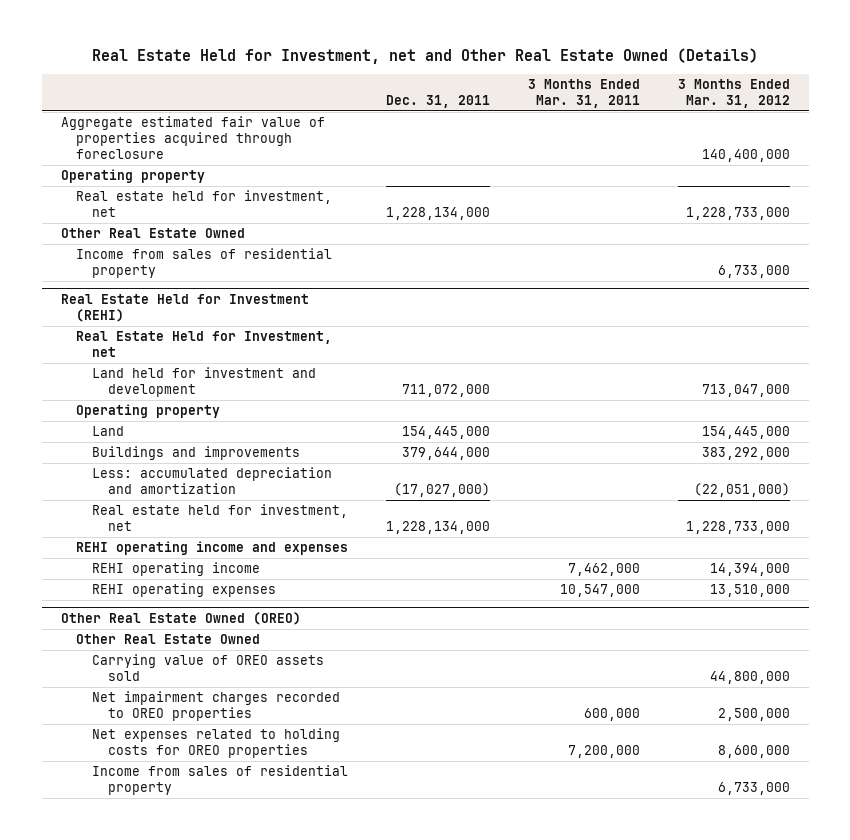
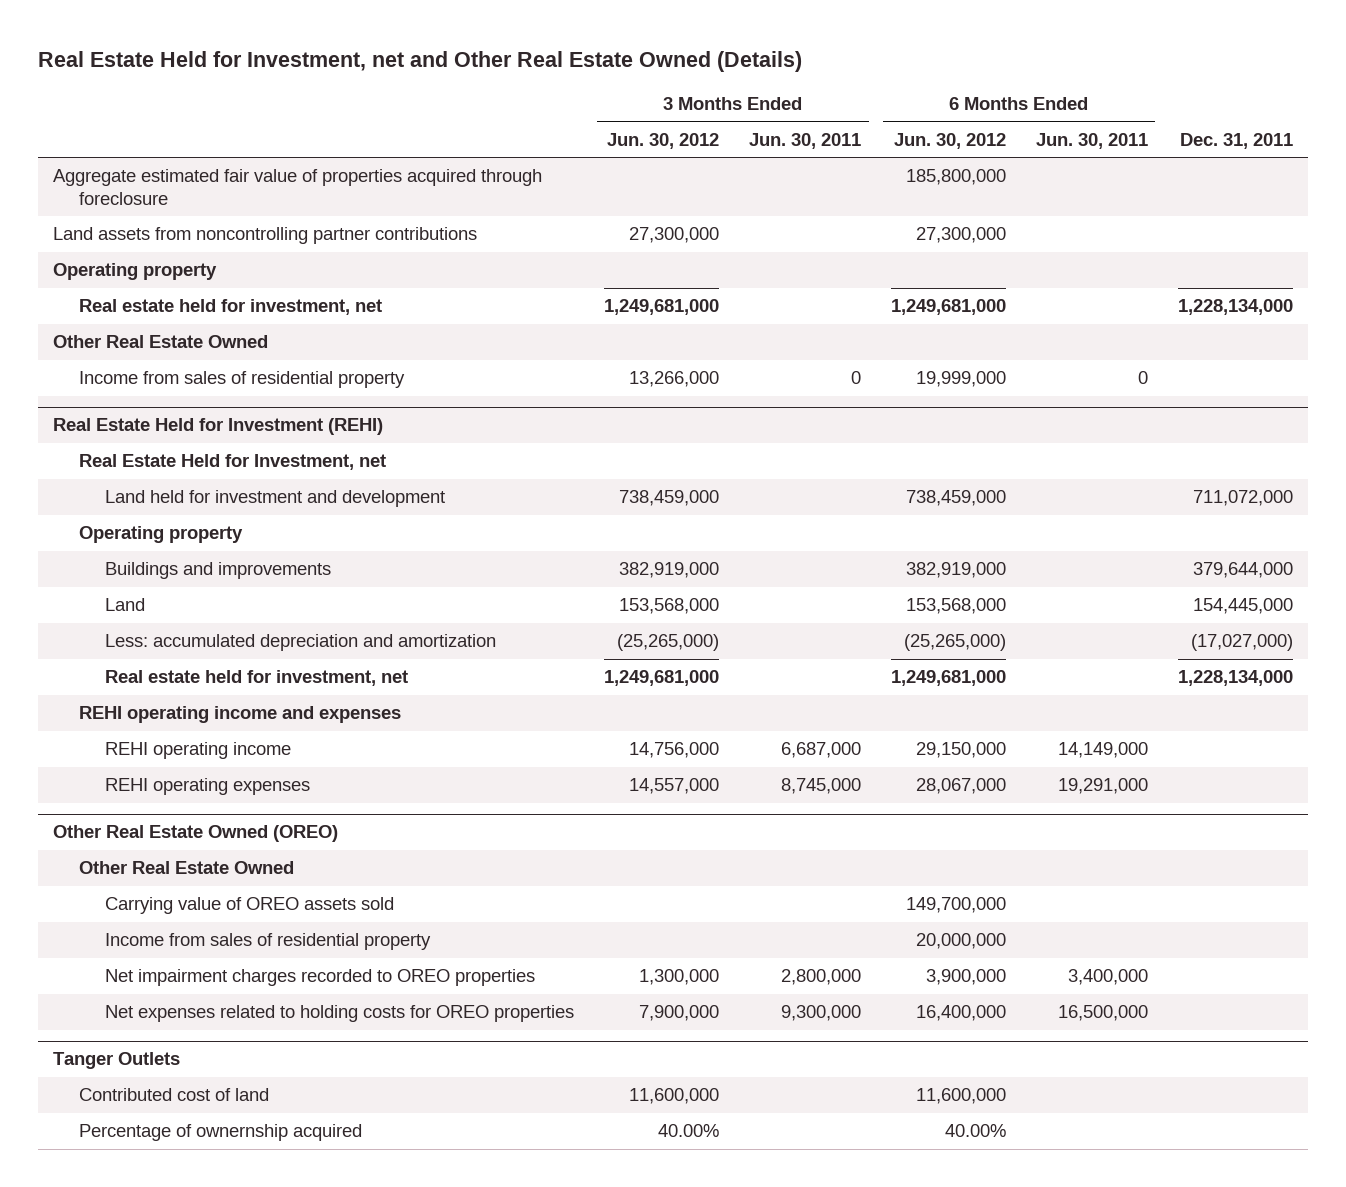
- | Dec. 31, 2011 | 3 Months Ended Mar. 31, 2011 | 3 Months Ended Mar. 31, 2012
+ | 3 Months Ended Jun. 30, 2012 | 3 Months Ended Jun. 30, 2011 | 6 Months Ended Jun. 30, 2012 | 6 Months Ended Jun. 30, 2011 | Dec. 31, 2011
+ Land assets from noncontrolling partner contributions | 27,300,000 | | 27,300,000 | |
@ Real Estate Held for Investment (REHI)
moved down: Land | 153,568,000 | | 153,568,000 | | 154,445,000
@ Other Real Estate Owned (OREO)
moved up: Income from sales of residential property | | | 20,000,000 | |
+ Tanger Outlets
+ Contributed cost of land | 11,600,000 | | 11,600,000 | |
+ Percentage of ownernship acquired | 40.00% | | 40.00% | |

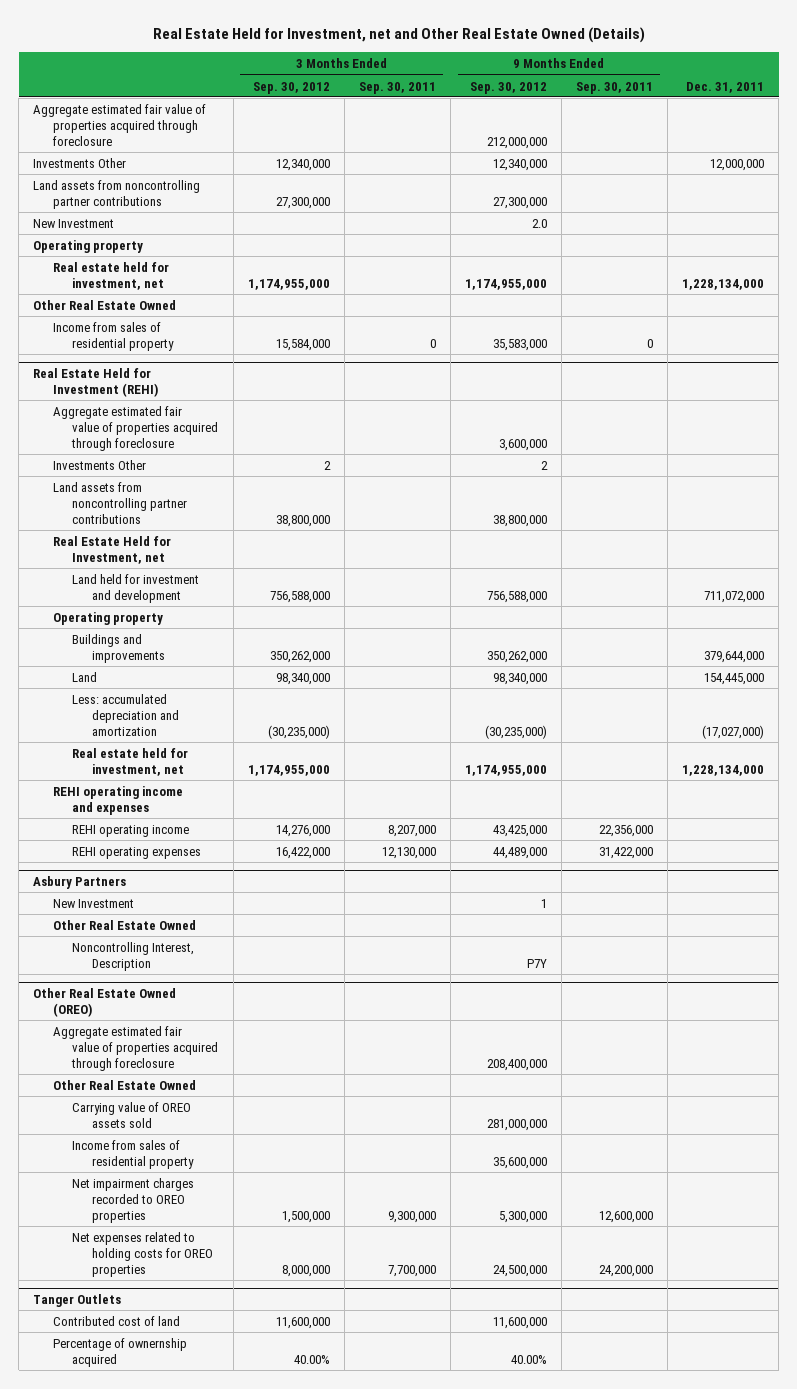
- | 3 Months Ended Jun. 30, 2012 | 3 Months Ended Jun. 30, 2011 | 6 Months Ended Jun. 30, 2012 | 6 Months Ended Jun. 30, 2011 | Dec. 31, 2011
+ | 3 Months Ended Sep. 30, 2012 | 3 Months Ended Sep. 30, 2011 | 9 Months Ended Sep. 30, 2012 | 9 Months Ended Sep. 30, 2011 | Dec. 31, 2011
+ Investments Other | 12,340,000 | | 12,340,000 | | 12,000,000
+ New Investment | | | 2.0 | |
@ Real Estate Held for Investment (REHI)
+ Aggregate estimated fair value of properties acquired through foreclosure | | | 3,600,000 | |
+ Investments Other | 2 | | 2 | |
+ Land assets from noncontrolling partner contributions | 38,800,000 | | 38,800,000 | |
+ Asbury Partners
+ New Investment | | | 1 | |
+ Other Real Estate Owned
+ Noncontrolling Interest, Description | | | P7Y | |
@ Other Real Estate Owned (OREO)
+ Aggregate estimated fair value of properties acquired through foreclosure | | | 208,400,000 | |

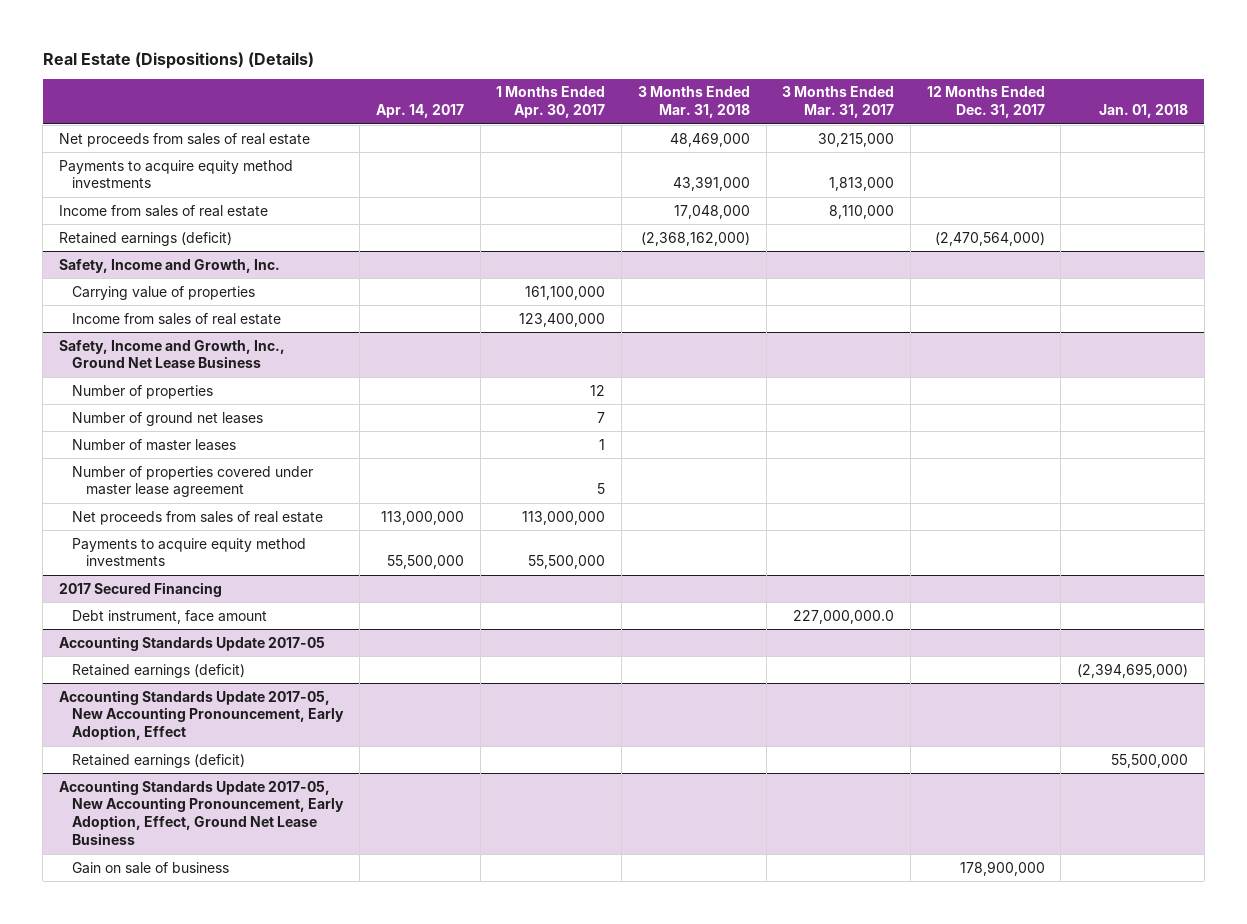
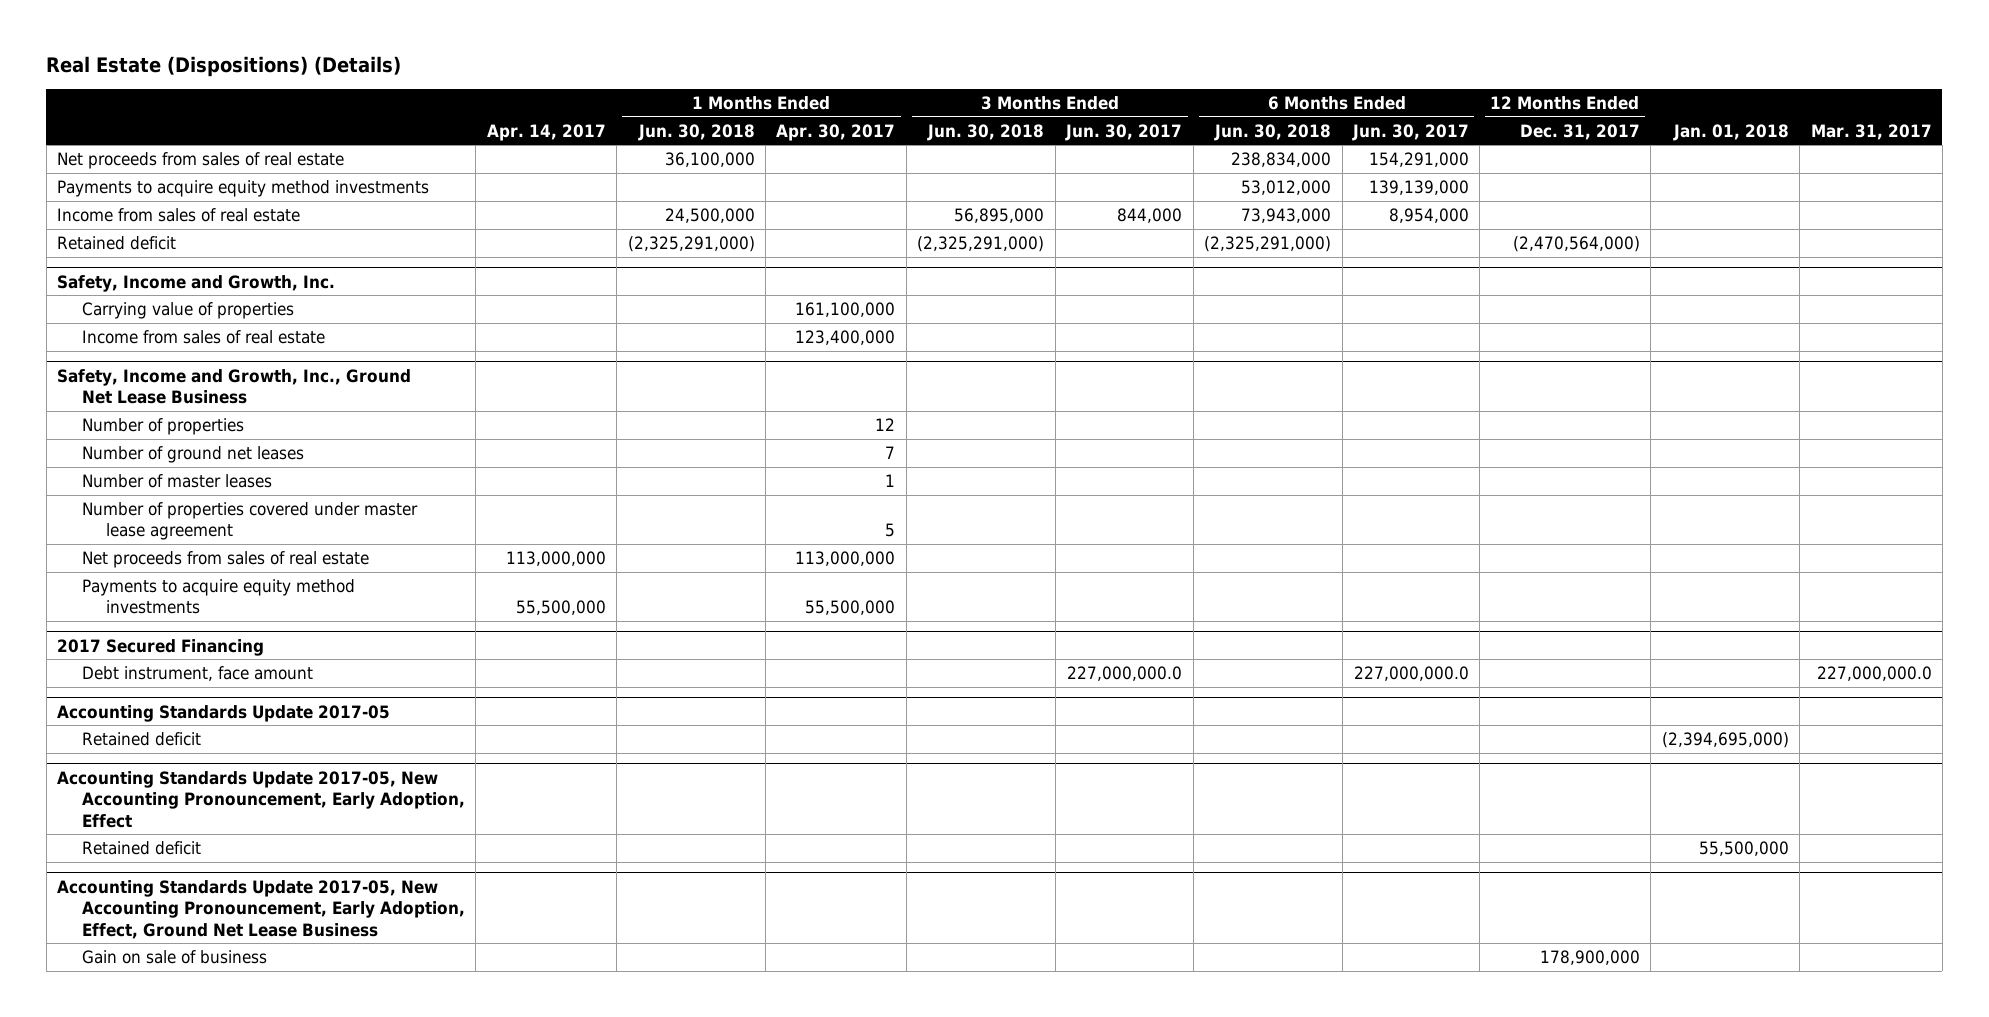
- | Apr. 14, 2017 | 1 Months Ended Apr. 30, 2017 | 3 Months Ended Mar. 31, 2018 | 3 Months Ended Mar. 31, 2017 | 12 Months Ended Dec. 31, 2017 | Jan. 01, 2018
+ | Apr. 14, 2017 | 1 Months Ended Jun. 30, 2018 | 1 Months Ended Apr. 30, 2017 | 3 Months Ended Jun. 30, 2018 | 3 Months Ended Jun. 30, 2017 | 6 Months Ended Jun. 30, 2018 | 6 Months Ended Jun. 30, 2017 | 12 Months Ended Dec. 31, 2017 | Jan. 01, 2018 | Mar. 31, 2017
- Retained earnings (deficit) | | | (2,368,162,000) | | (2,470,564,000) |
+ Retained deficit | | (2,325,291,000) | | (2,325,291,000) | | (2,325,291,000) | | (2,470,564,000) | |
@ Accounting Standards Update 2017-05
- Retained earnings (deficit) | | | | | | (2,394,695,000)
+ Retained deficit | | | | | | | | | (2,394,695,000) |
@ Accounting Standards Update 2017-05, New Accounting Pronouncement, Early Adoption, Effect
- Retained earnings (deficit) | | | | | | 55,500,000
+ Retained deficit | | | | | | | | | 55,500,000 |

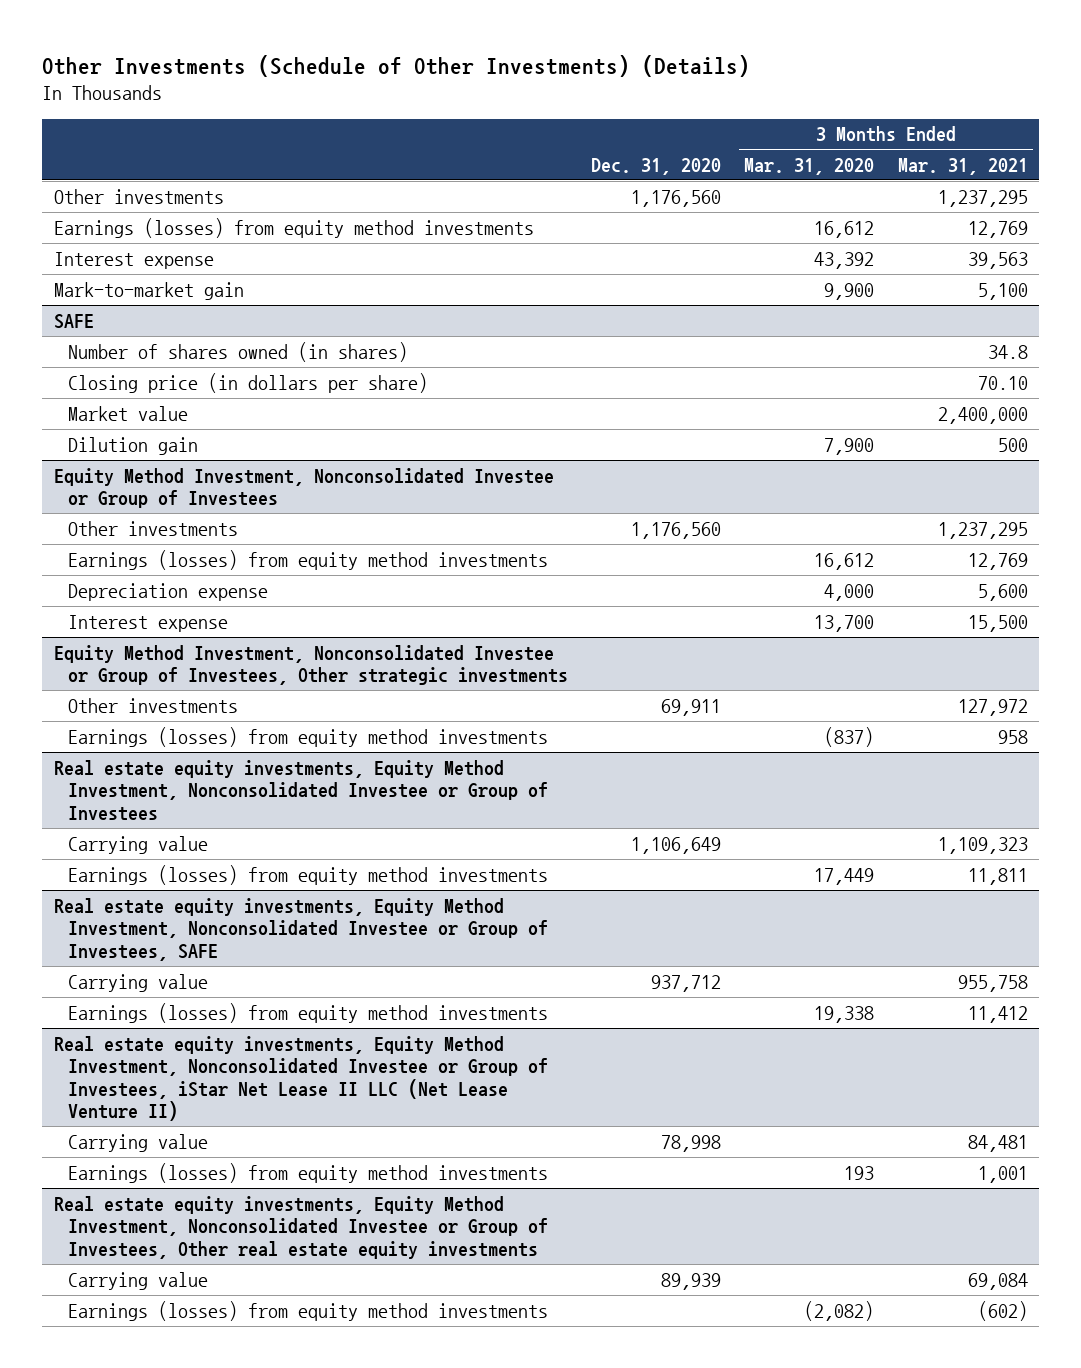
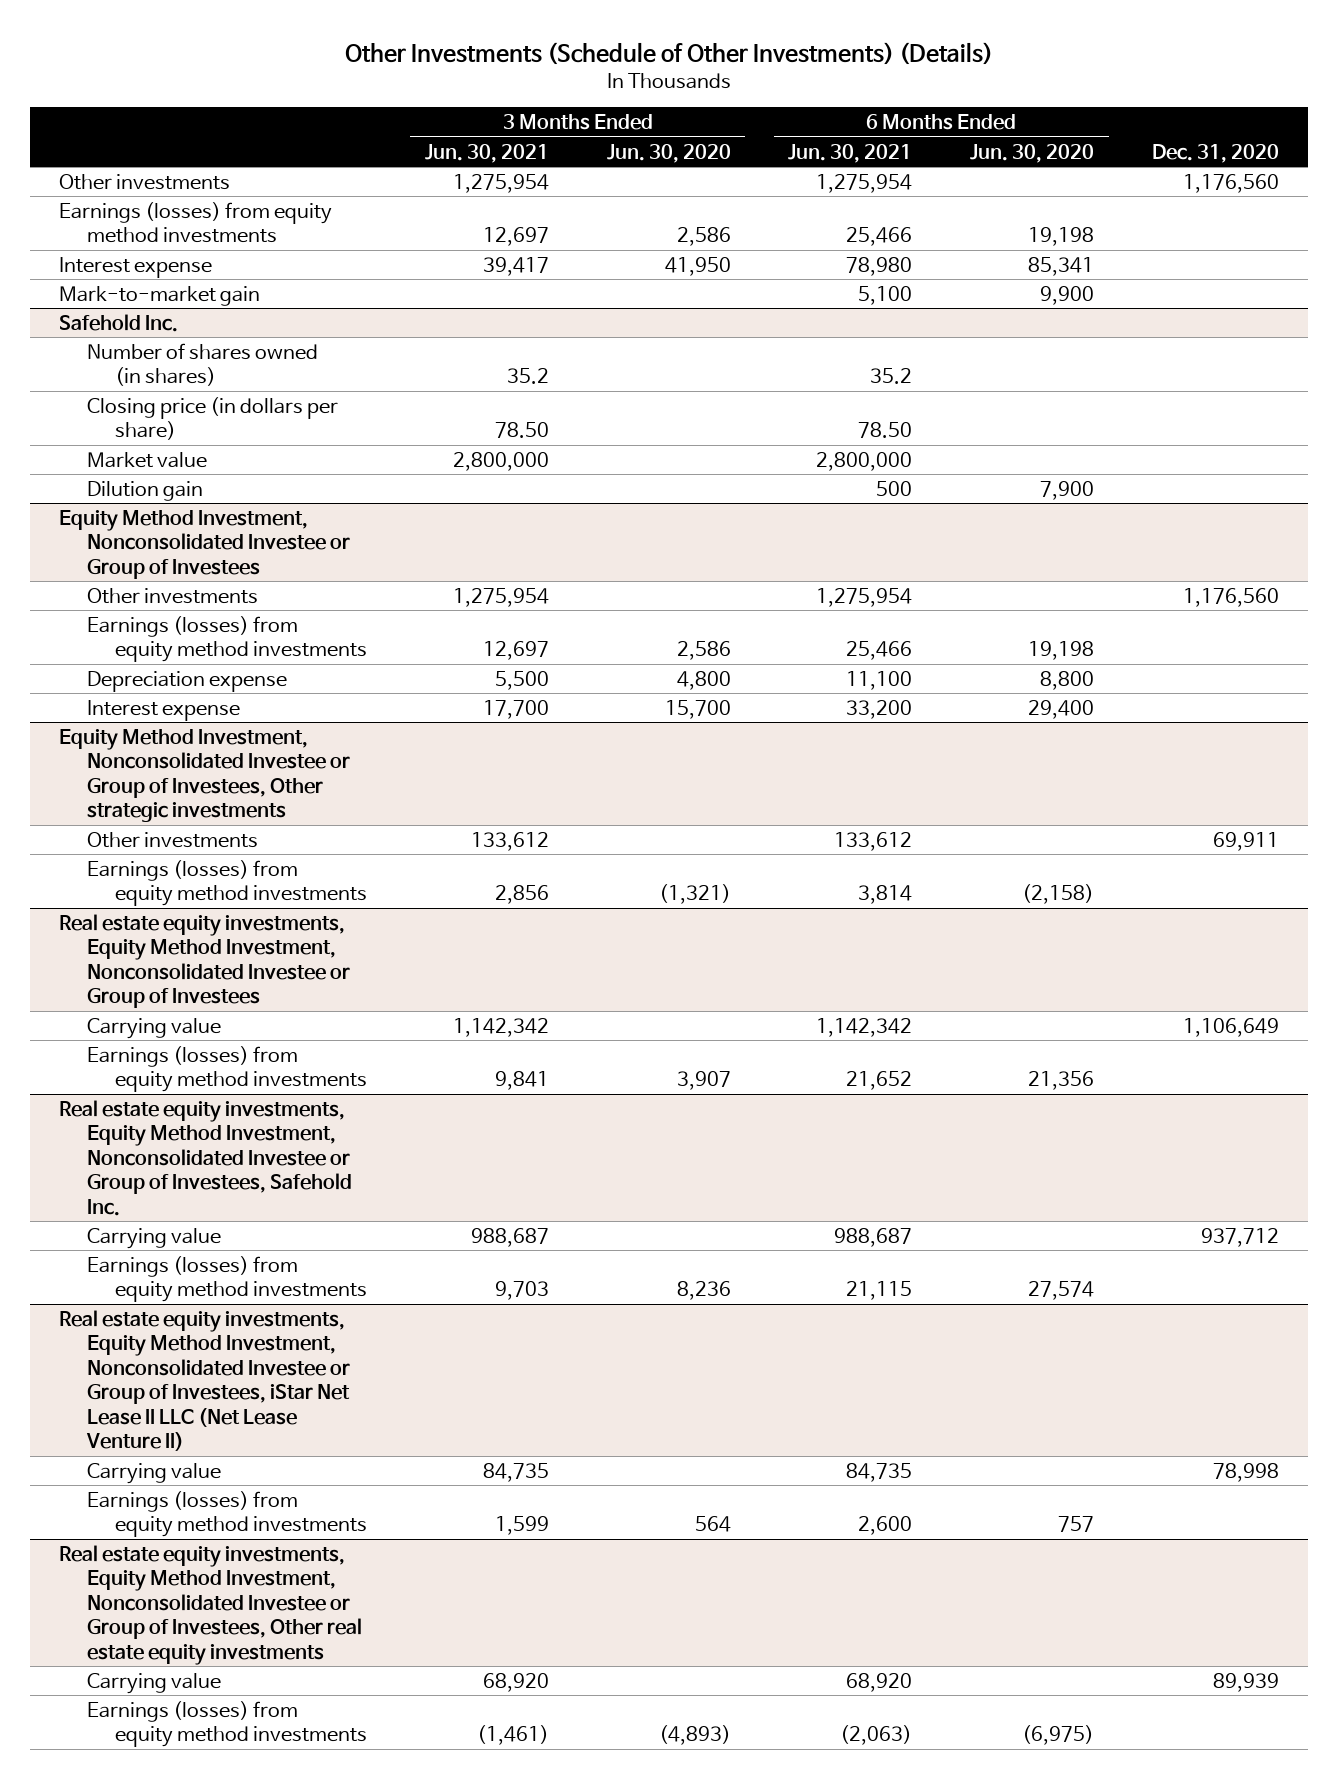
- | Dec. 31, 2020 | 3 Months Ended Mar. 31, 2020 | 3 Months Ended Mar. 31, 2021
+ | 3 Months Ended Jun. 30, 2021 | 3 Months Ended Jun. 30, 2020 | 6 Months Ended Jun. 30, 2021 | 6 Months Ended Jun. 30, 2020 | Dec. 31, 2020
- SAFE
+ Safehold Inc.
- Real estate equity investments, Equity Method Investment, Nonconsolidated Investee or Group of Investees, SAFE
+ Real estate equity investments, Equity Method Investment, Nonconsolidated Investee or Group of Investees, Safehold Inc.

